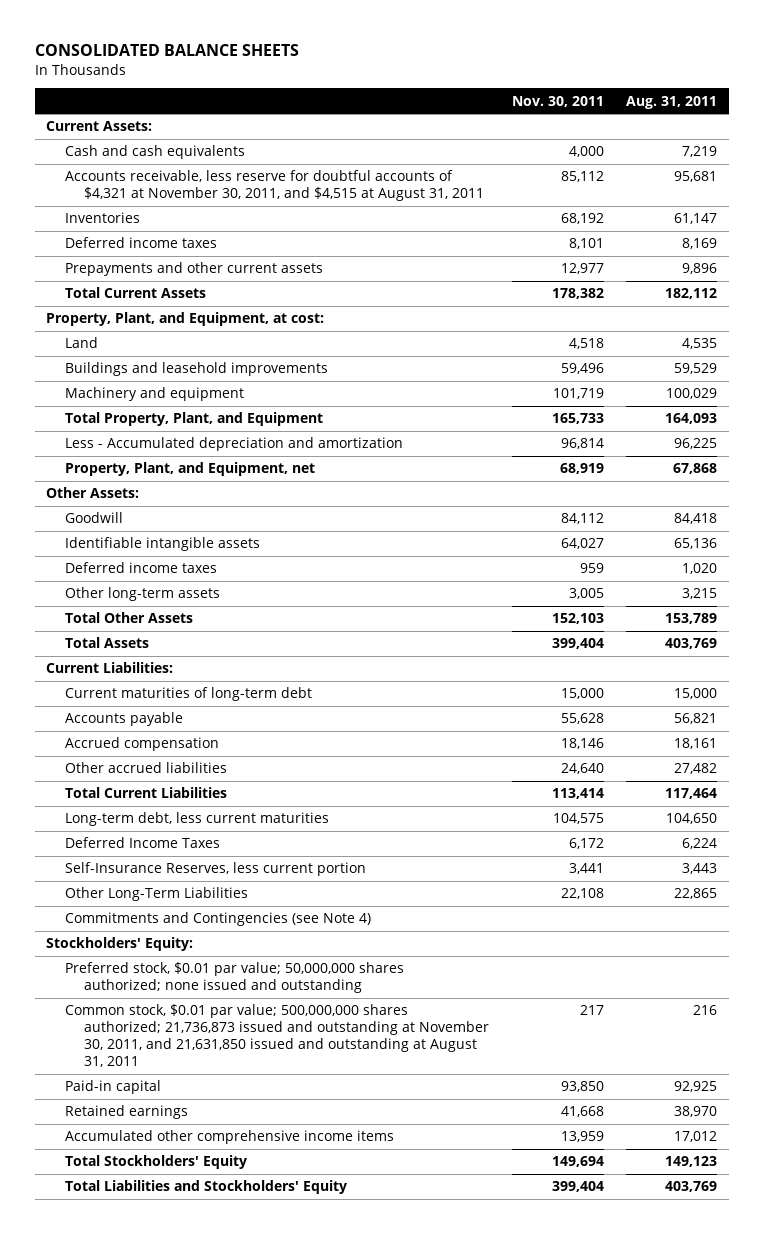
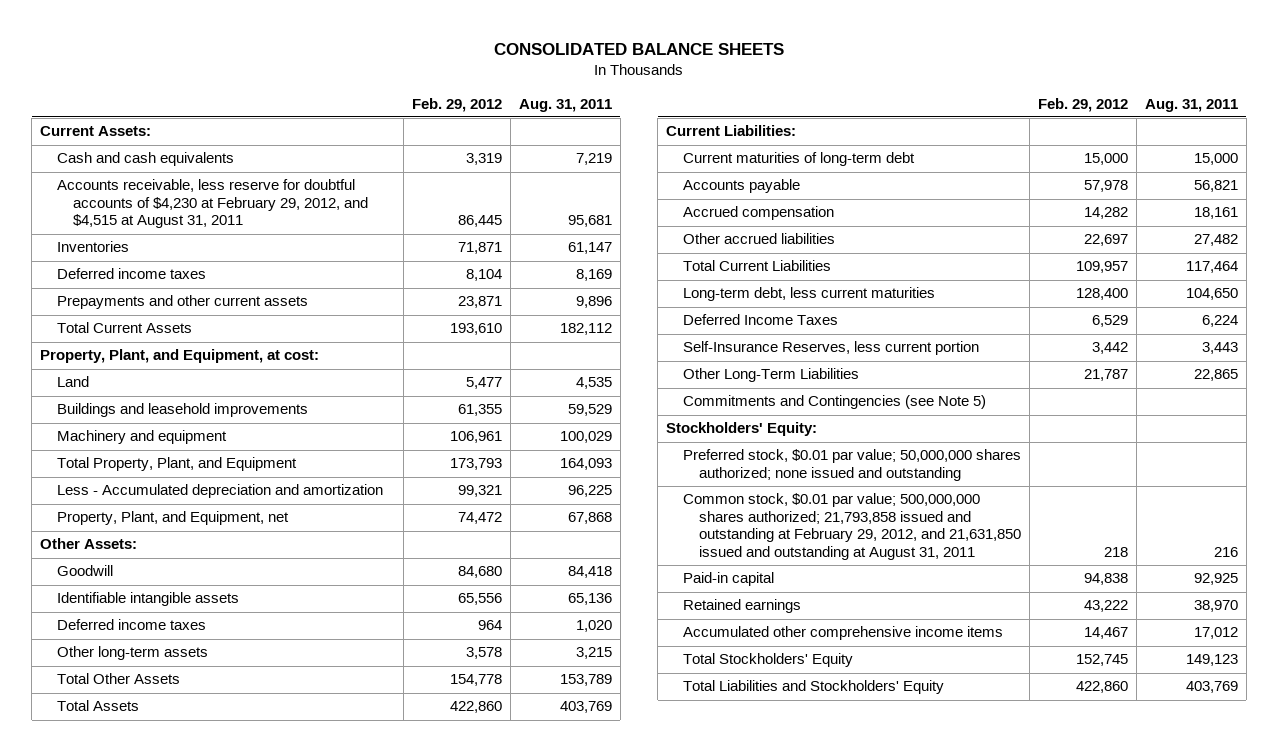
- | Nov. 30, 2011 | Aug. 31, 2011
+ | Feb. 29, 2012 | Aug. 31, 2011
- Accounts receivable, less reserve for doubtful accounts of $4,321 at November 30, 2011, and $4,515 at August 31, 2011 | 85,112 | 95,681
+ Accounts receivable, less reserve for doubtful accounts of $4,230 at February 29, 2012, and $4,515 at August 31, 2011 | 86,445 | 95,681
- Commitments and Contingencies (see Note 4)
+ Commitments and Contingencies (see Note 5)
- Common stock, $0.01 par value; 500,000,000 shares authorized; 21,736,873 issued and outstanding at November 30, 2011, and 21,631,850 issued and outstanding at August 31, 2011 | 217 | 216
+ Common stock, $0.01 par value; 500,000,000 shares authorized; 21,793,858 issued and outstanding at February 29, 2012, and 21,631,850 issued and outstanding at August 31, 2011 | 218 | 216

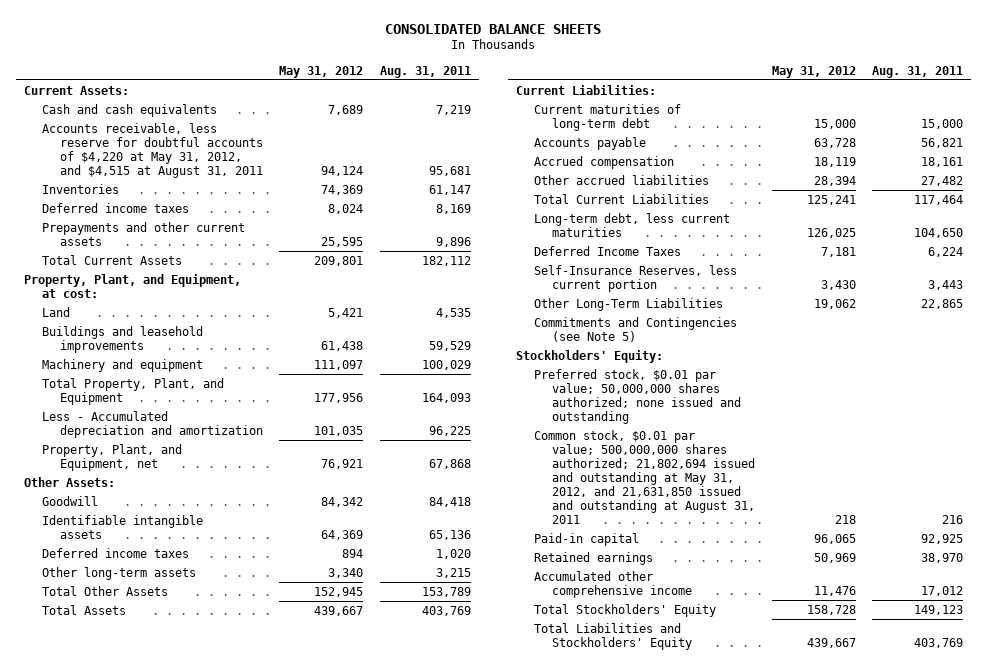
- | Feb. 29, 2012 | Aug. 31, 2011
+ | May 31, 2012 | Aug. 31, 2011
- Accounts receivable, less reserve for doubtful accounts of $4,230 at February 29, 2012, and $4,515 at August 31, 2011 | 86,445 | 95,681
+ Accounts receivable, less reserve for doubtful accounts of $4,220 at May 31, 2012, and $4,515 at August 31, 2011 | 94,124 | 95,681
- Common stock, $0.01 par value; 500,000,000 shares authorized; 21,793,858 issued and outstanding at February 29, 2012, and 21,631,850 issued and outstanding at August 31, 2011 | 218 | 216
+ Common stock, $0.01 par value; 500,000,000 shares authorized; 21,802,694 issued and outstanding at May 31, 2012, and 21,631,850 issued and outstanding at August 31, 2011 | 218 | 216
- Accumulated other comprehensive income items | 14,467 | 17,012
+ Accumulated other comprehensive income | 11,476 | 17,012

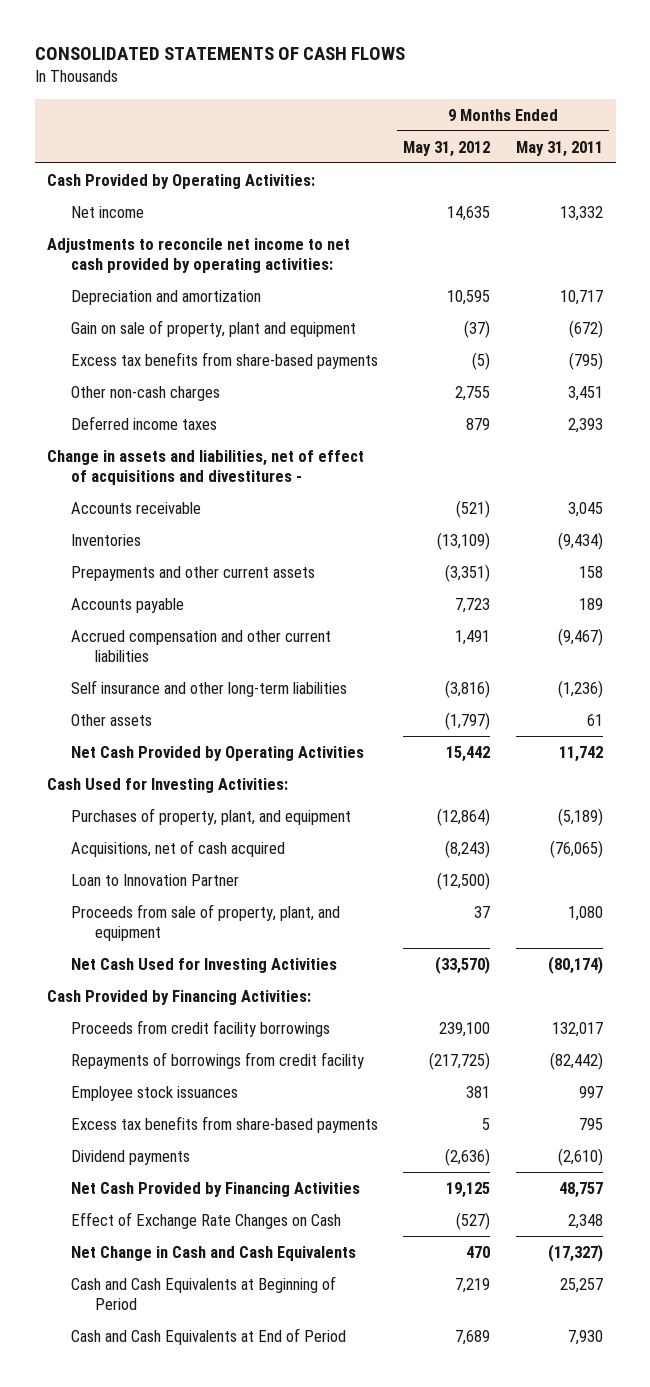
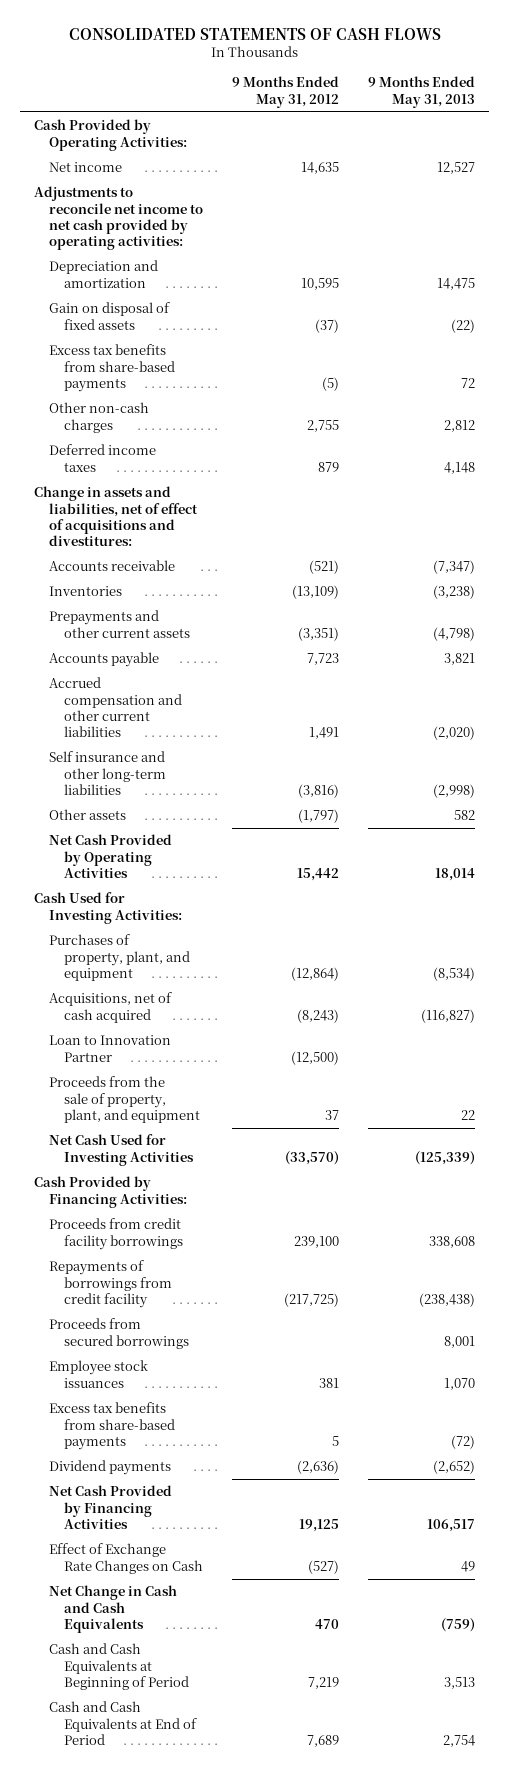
- | 9 Months Ended May 31, 2012 | 9 Months Ended May 31, 2011
+ | 9 Months Ended May 31, 2012 | 9 Months Ended May 31, 2013
- Gain on sale of property, plant and equipment | (37) | (672)
+ Gain on disposal of fixed assets | (37) | (22)
- Change in assets and liabilities, net of effect of acquisitions and divestitures -
+ Change in assets and liabilities, net of effect of acquisitions and divestitures:
- Proceeds from sale of property, plant, and equipment | 37 | 1,080
+ Proceeds from the sale of property, plant, and equipment | 37 | 22
+ Proceeds from secured borrowings | | 8,001

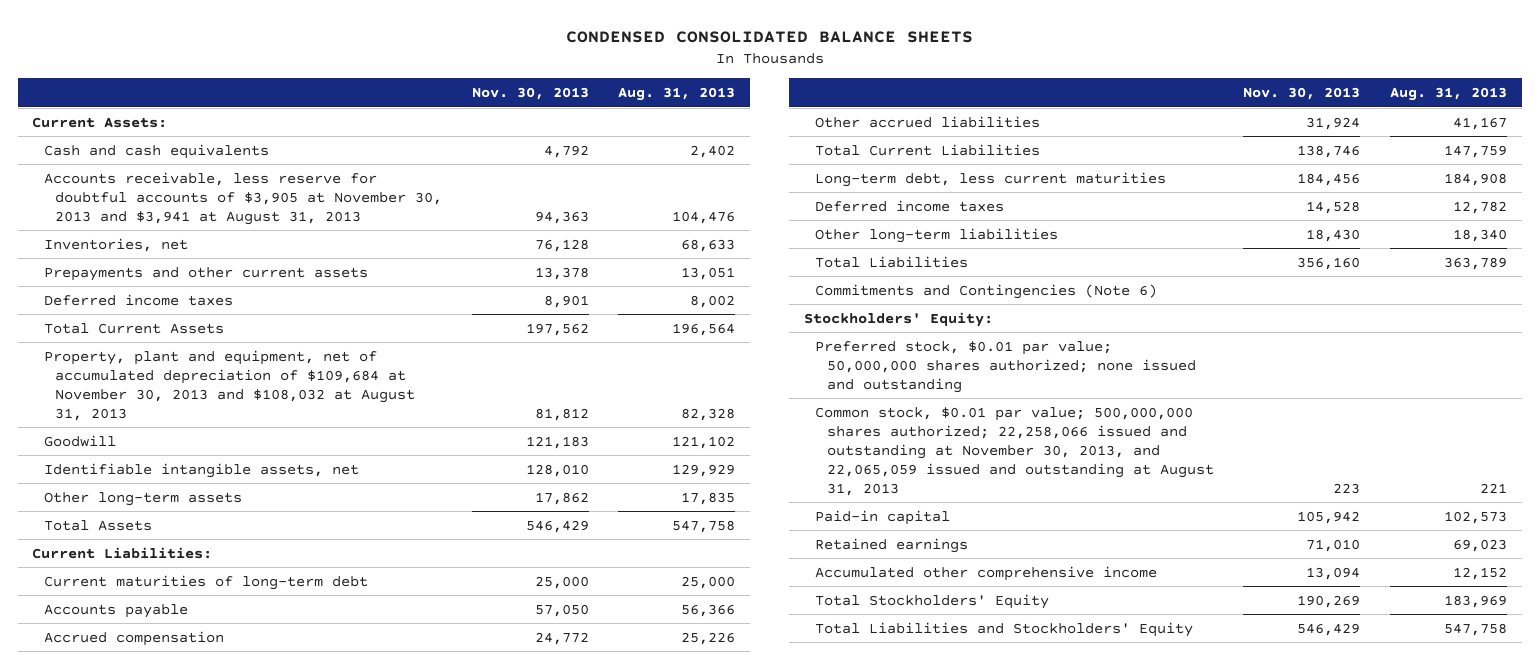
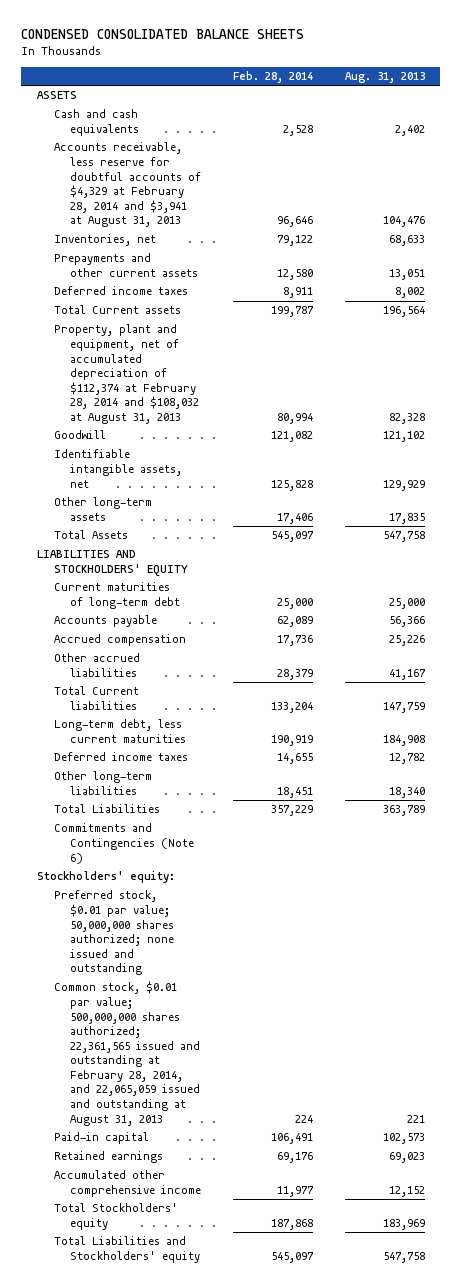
- | Nov. 30, 2013 | Aug. 31, 2013
+ | Feb. 28, 2014 | Aug. 31, 2013
- Current Assets:
+ ASSETS
- Accounts receivable, less reserve for doubtful accounts of $3,905 at November 30, 2013 and $3,941 at August 31, 2013 | 94,363 | 104,476
+ Accounts receivable, less reserve for doubtful accounts of $4,329 at February 28, 2014 and $3,941 at August 31, 2013 | 96,646 | 104,476
- Total Current Assets | 197,562 | 196,564
- Property, plant and equipment, net of accumulated depreciation of $109,684 at November 30, 2013 and $108,032 at August 31, 2013 | 81,812 | 82,328
+ Total Current assets | 199,787 | 196,564
+ Property, plant and equipment, net of accumulated depreciation of $112,374 at February 28, 2014 and $108,032 at August 31, 2013 | 80,994 | 82,328
- Current Liabilities:
+ LIABILITIES AND STOCKHOLDERS' EQUITY
- Total Current Liabilities | 138,746 | 147,759
+ Total Current liabilities | 133,204 | 147,759
- Stockholders' Equity:
+ Stockholders' equity:
- Common stock, $0.01 par value; 500,000,000 shares authorized; 22,258,066 issued and outstanding at November 30, 2013, and 22,065,059 issued and outstanding at August 31, 2013 | 223 | 221
+ Common stock, $0.01 par value; 500,000,000 shares authorized; 22,361,565 issued and outstanding at February 28, 2014, and 22,065,059 issued and outstanding at August 31, 2013 | 224 | 221
- Total Stockholders' Equity | 190,269 | 183,969
- Total Liabilities and Stockholders' Equity | 546,429 | 547,758
+ Total Stockholders' equity | 187,868 | 183,969
+ Total Liabilities and Stockholders' equity | 545,097 | 547,758

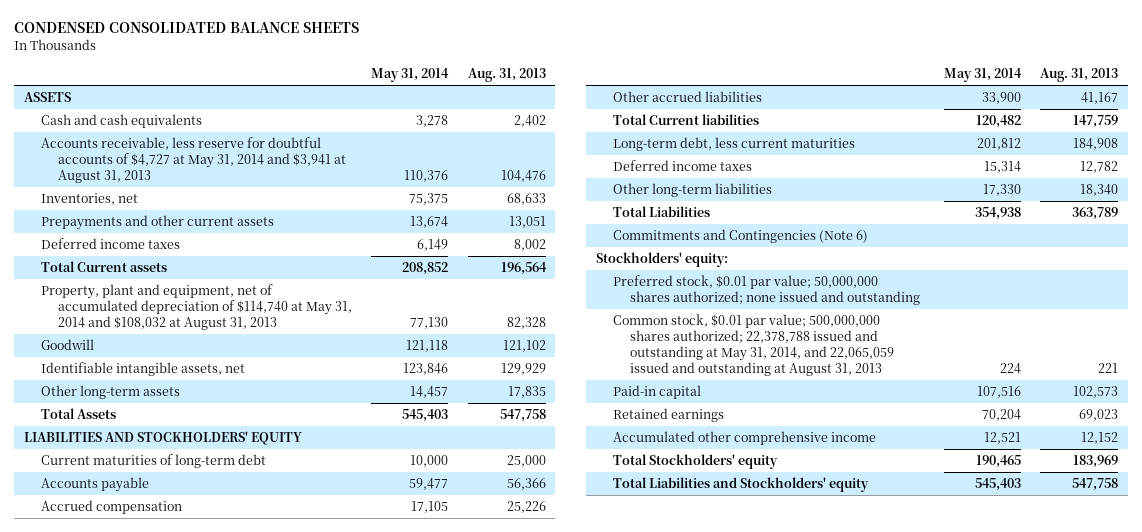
- | Feb. 28, 2014 | Aug. 31, 2013
+ | May 31, 2014 | Aug. 31, 2013
- Accounts receivable, less reserve for doubtful accounts of $4,329 at February 28, 2014 and $3,941 at August 31, 2013 | 96,646 | 104,476
+ Accounts receivable, less reserve for doubtful accounts of $4,727 at May 31, 2014 and $3,941 at August 31, 2013 | 110,376 | 104,476
- Property, plant and equipment, net of accumulated depreciation of $112,374 at February 28, 2014 and $108,032 at August 31, 2013 | 80,994 | 82,328
+ Property, plant and equipment, net of accumulated depreciation of $114,740 at May 31, 2014 and $108,032 at August 31, 2013 | 77,130 | 82,328
- Common stock, $0.01 par value; 500,000,000 shares authorized; 22,361,565 issued and outstanding at February 28, 2014, and 22,065,059 issued and outstanding at August 31, 2013 | 224 | 221
+ Common stock, $0.01 par value; 500,000,000 shares authorized; 22,378,788 issued and outstanding at May 31, 2014, and 22,065,059 issued and outstanding at August 31, 2013 | 224 | 221

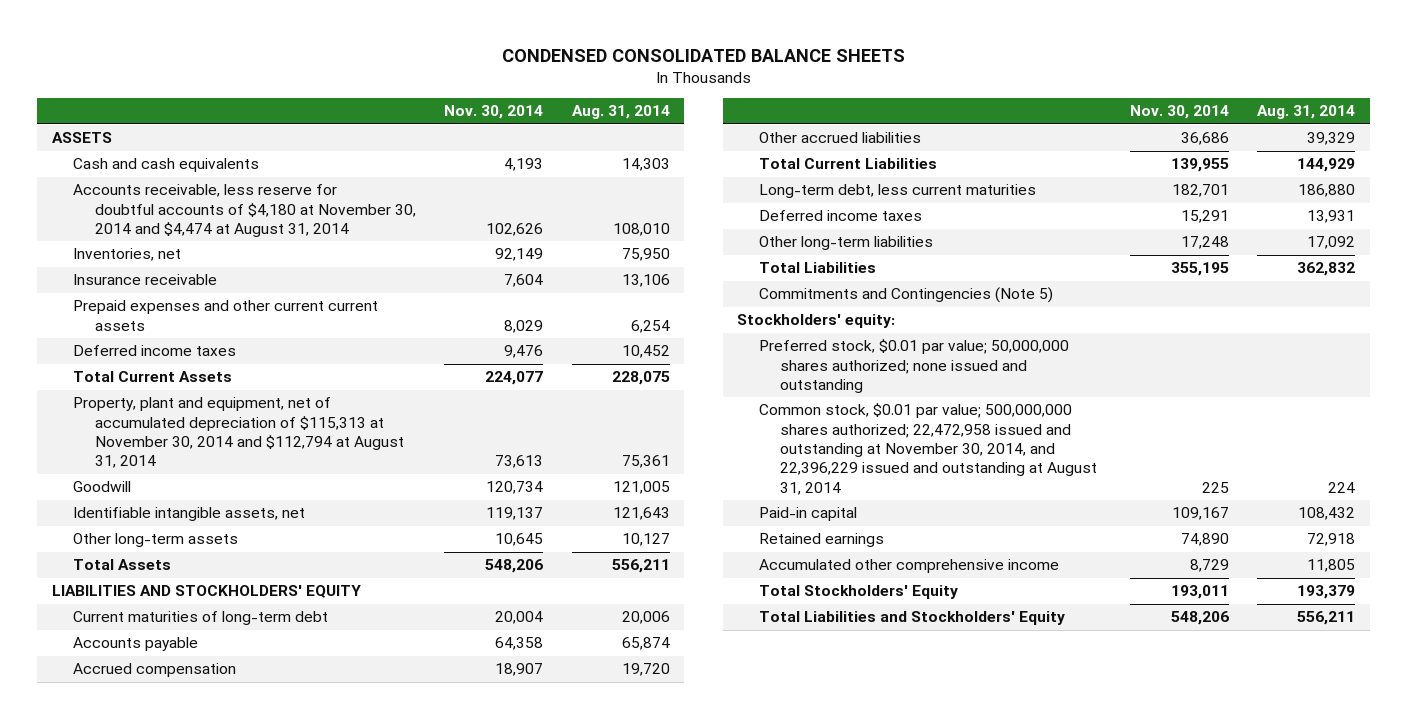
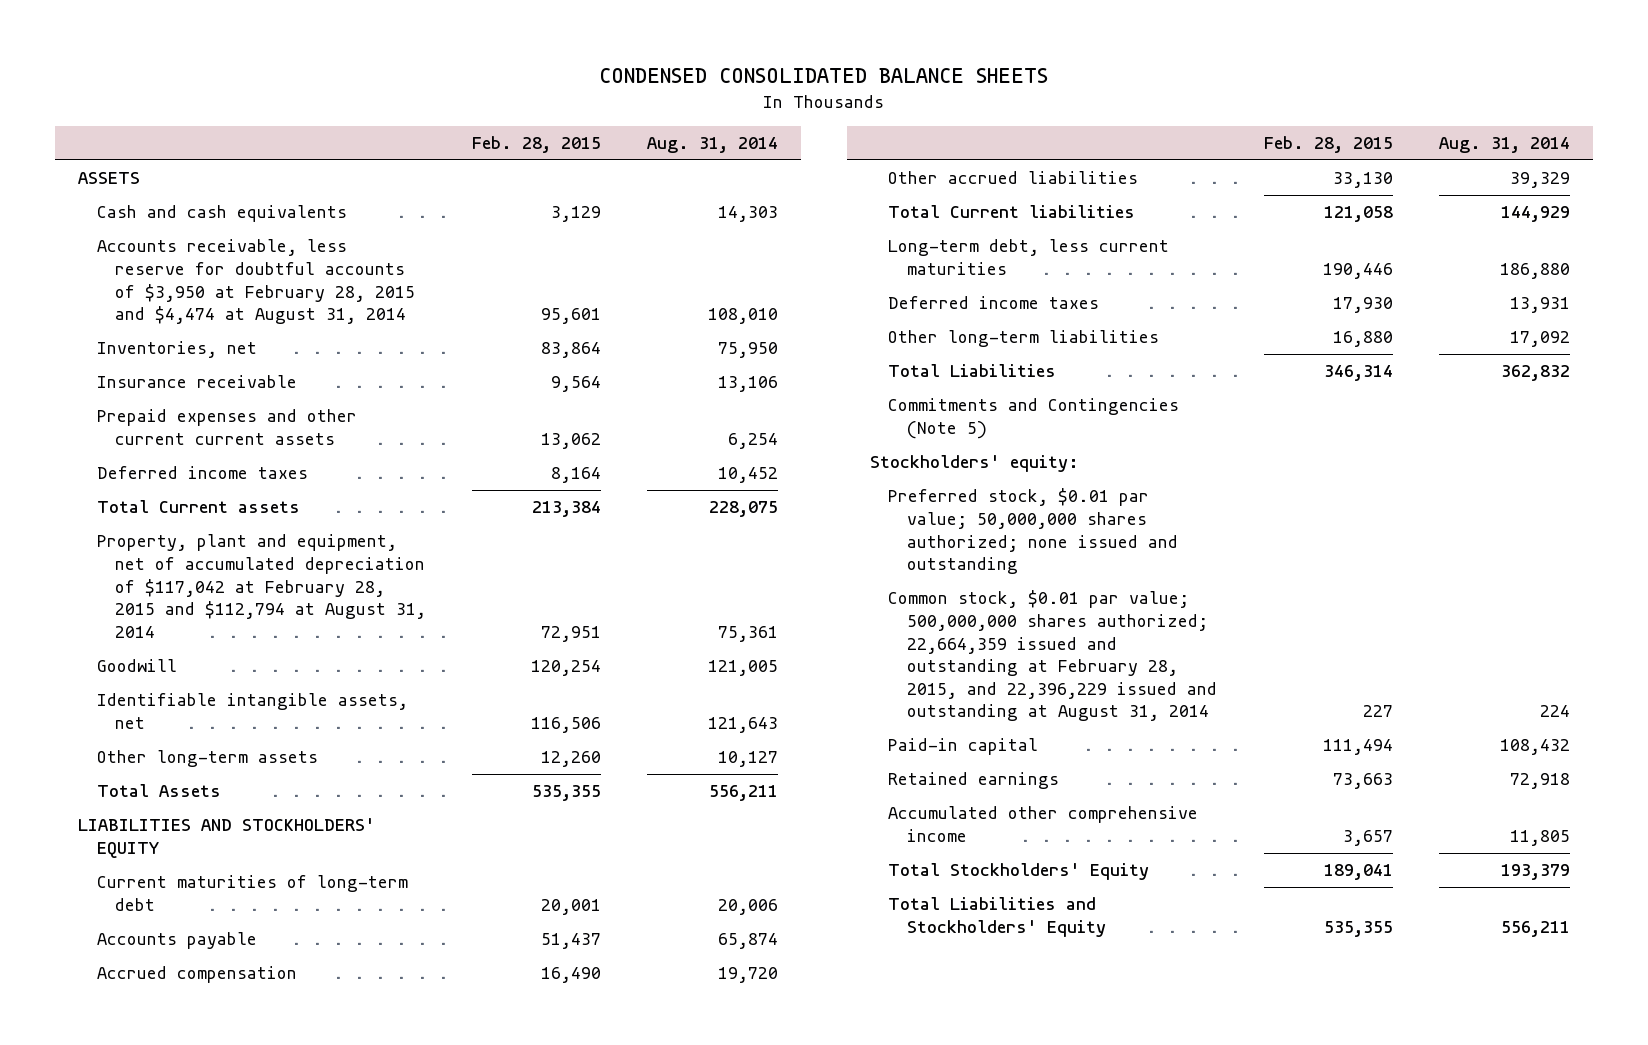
- | Nov. 30, 2014 | Aug. 31, 2014
+ | Feb. 28, 2015 | Aug. 31, 2014
- Accounts receivable, less reserve for doubtful accounts of $4,180 at November 30, 2014 and $4,474 at August 31, 2014 | 102,626 | 108,010
+ Accounts receivable, less reserve for doubtful accounts of $3,950 at February 28, 2015 and $4,474 at August 31, 2014 | 95,601 | 108,010
- Total Current Assets | 224,077 | 228,075
- Property, plant and equipment, net of accumulated depreciation of $115,313 at November 30, 2014 and $112,794 at August 31, 2014 | 73,613 | 75,361
+ Total Current assets | 213,384 | 228,075
+ Property, plant and equipment, net of accumulated depreciation of $117,042 at February 28, 2015 and $112,794 at August 31, 2014 | 72,951 | 75,361
- Total Current Liabilities | 139,955 | 144,929
+ Total Current liabilities | 121,058 | 144,929
- Common stock, $0.01 par value; 500,000,000 shares authorized; 22,472,958 issued and outstanding at November 30, 2014, and 22,396,229 issued and outstanding at August 31, 2014 | 225 | 224
+ Common stock, $0.01 par value; 500,000,000 shares authorized; 22,664,359 issued and outstanding at February 28, 2015, and 22,396,229 issued and outstanding at August 31, 2014 | 227 | 224

